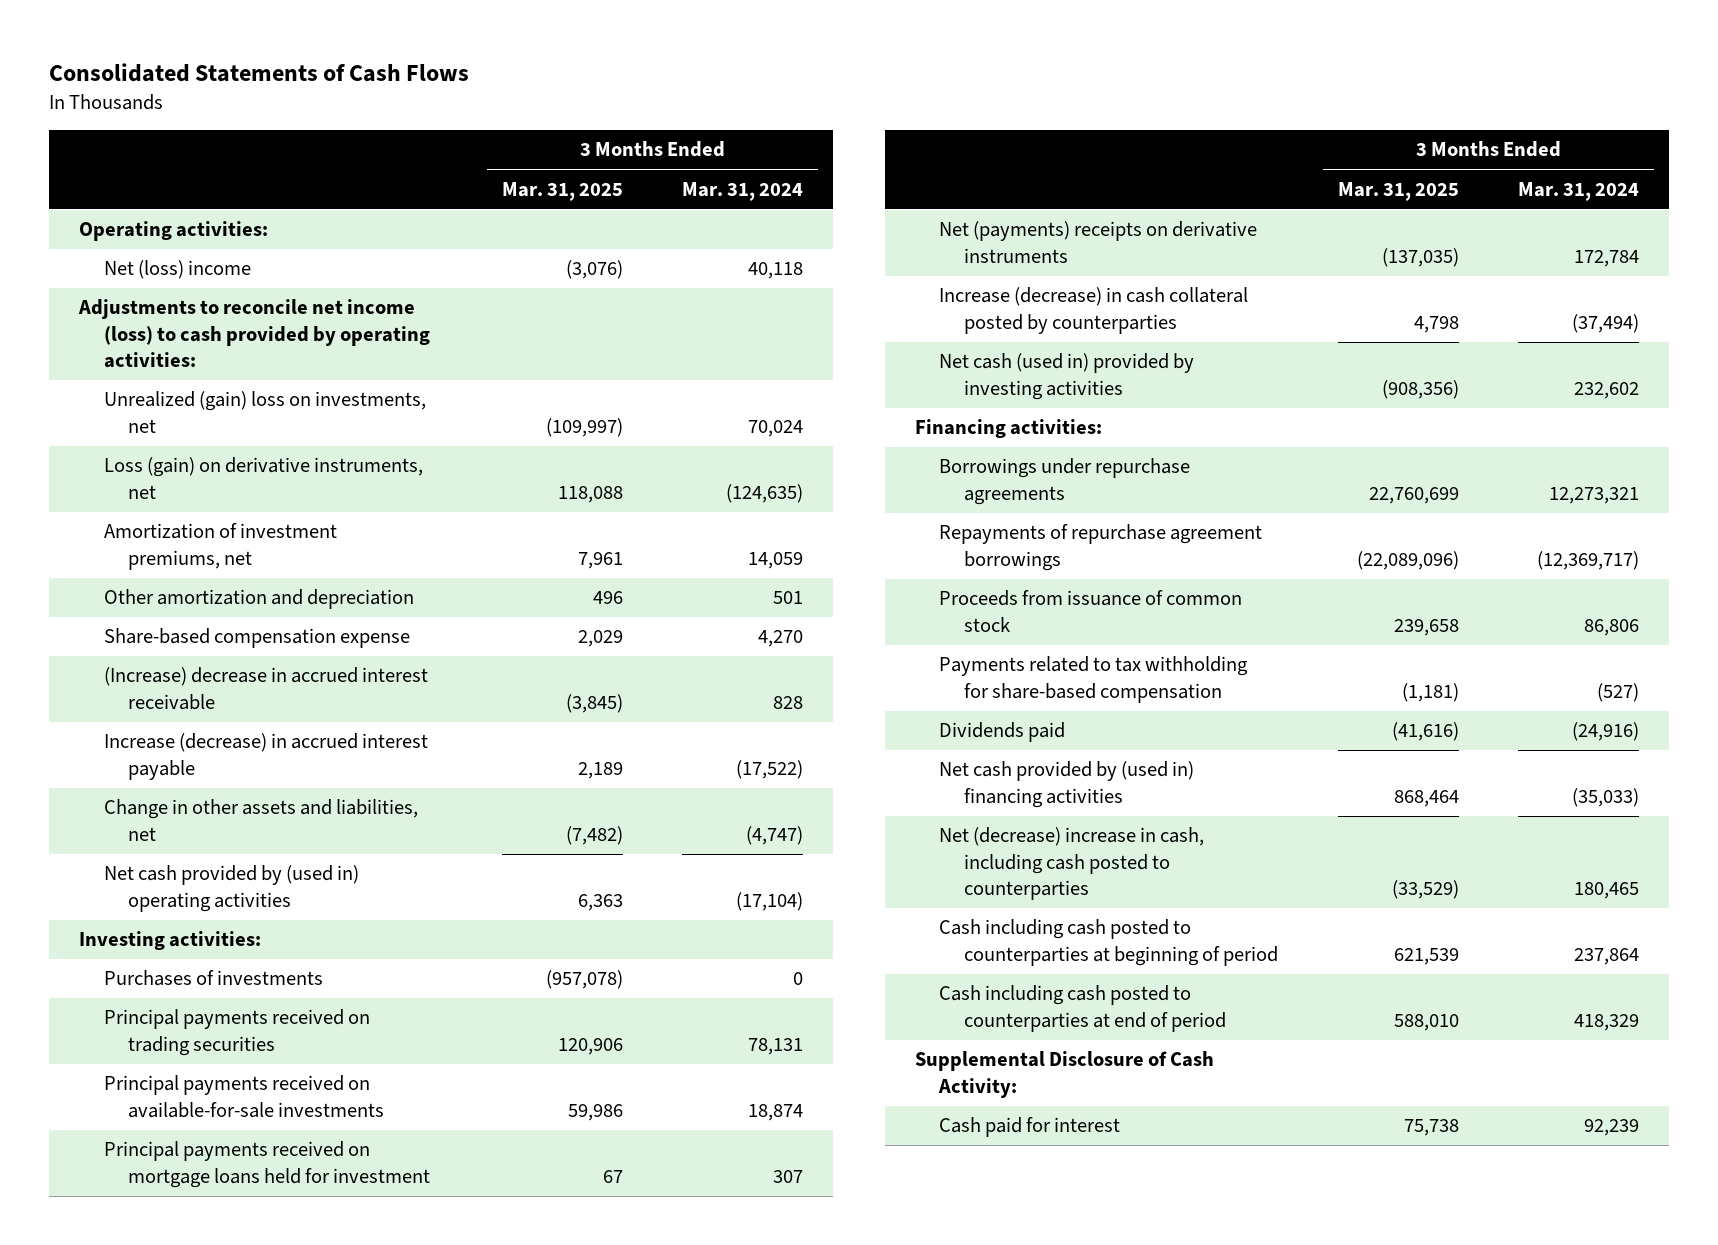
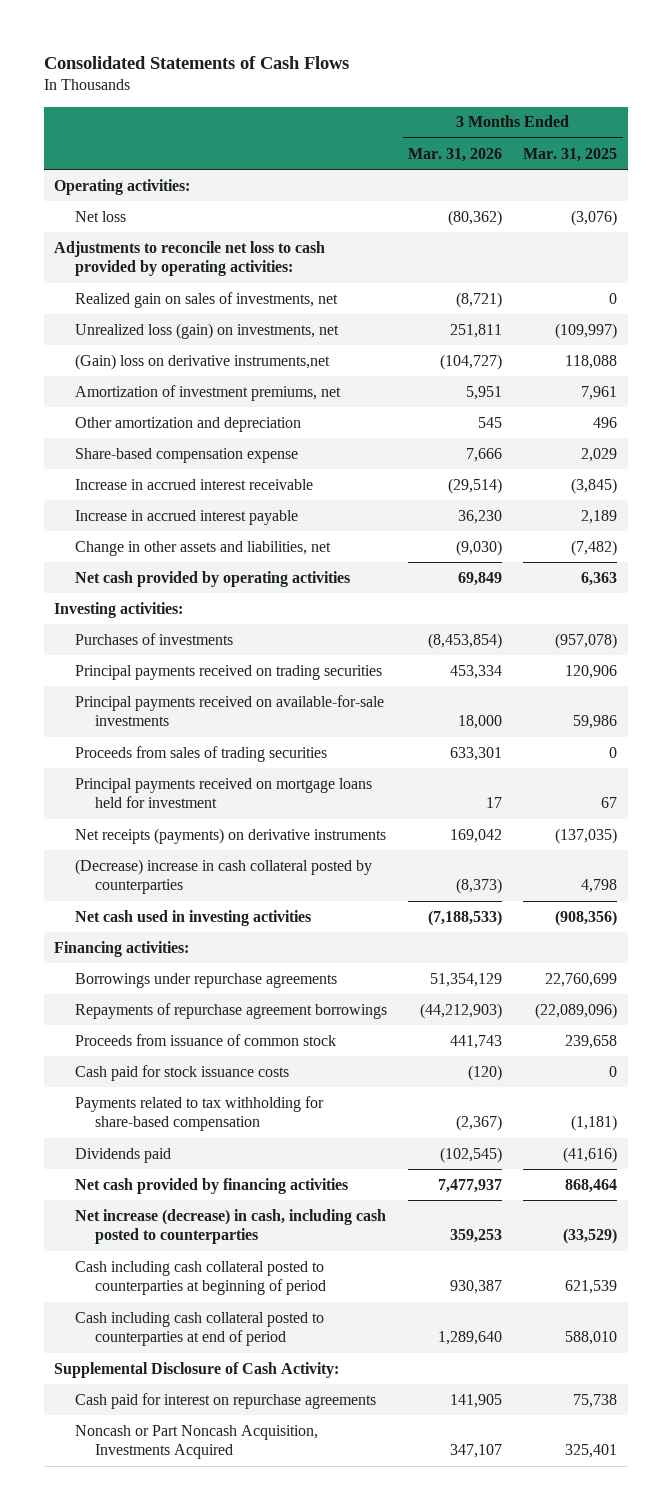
- | 3 Months Ended Mar. 31, 2025 | 3 Months Ended Mar. 31, 2024
+ | 3 Months Ended Mar. 31, 2026 | 3 Months Ended Mar. 31, 2025
- Net (loss) income | (3,076) | 40,118
- Adjustments to reconcile net income (loss) to cash provided by operating activities:
- Unrealized (gain) loss on investments, net | (109,997) | 70,024
- Loss (gain) on derivative instruments, net | 118,088 | (124,635)
+ Net loss | (80,362) | (3,076)
+ Adjustments to reconcile net loss to cash provided by operating activities:
+ Realized gain on sales of investments, net | (8,721) | 0
+ Unrealized loss (gain) on investments, net | 251,811 | (109,997)
+ (Gain) loss on derivative instruments,net | (104,727) | 118,088
- (Increase) decrease in accrued interest receivable | (3,845) | 828
- Increase (decrease) in accrued interest payable | 2,189 | (17,522)
+ Increase in accrued interest receivable | (29,514) | (3,845)
+ Increase in accrued interest payable | 36,230 | 2,189
- Net cash provided by (used in) operating activities | 6,363 | (17,104)
+ Net cash provided by operating activities | 69,849 | 6,363
+ Proceeds from sales of trading securities | 633,301 | 0
- Net (payments) receipts on derivative instruments | (137,035) | 172,784
- Increase (decrease) in cash collateral posted by counterparties | 4,798 | (37,494)
- Net cash (used in) provided by investing activities | (908,356) | 232,602
+ Net receipts (payments) on derivative instruments | 169,042 | (137,035)
+ (Decrease) increase in cash collateral posted by counterparties | (8,373) | 4,798
+ Net cash used in investing activities | (7,188,533) | (908,356)
+ Cash paid for stock issuance costs | (120) | 0
- Net cash provided by (used in) financing activities | 868,464 | (35,033)
- Net (decrease) increase in cash, including cash posted to counterparties | (33,529) | 180,465
- Cash including cash posted to counterparties at beginning of period | 621,539 | 237,864
- Cash including cash posted to counterparties at end of period | 588,010 | 418,329
+ Net cash provided by financing activities | 7,477,937 | 868,464
+ Net increase (decrease) in cash, including cash posted to counterparties | 359,253 | (33,529)
+ Cash including cash collateral posted to counterparties at beginning of period | 930,387 | 621,539
+ Cash including cash collateral posted to counterparties at end of period | 1,289,640 | 588,010
- Cash paid for interest | 75,738 | 92,239
+ Cash paid for interest on repurchase agreements | 141,905 | 75,738
+ Noncash or Part Noncash Acquisition, Investments Acquired | 347,107 | 325,401

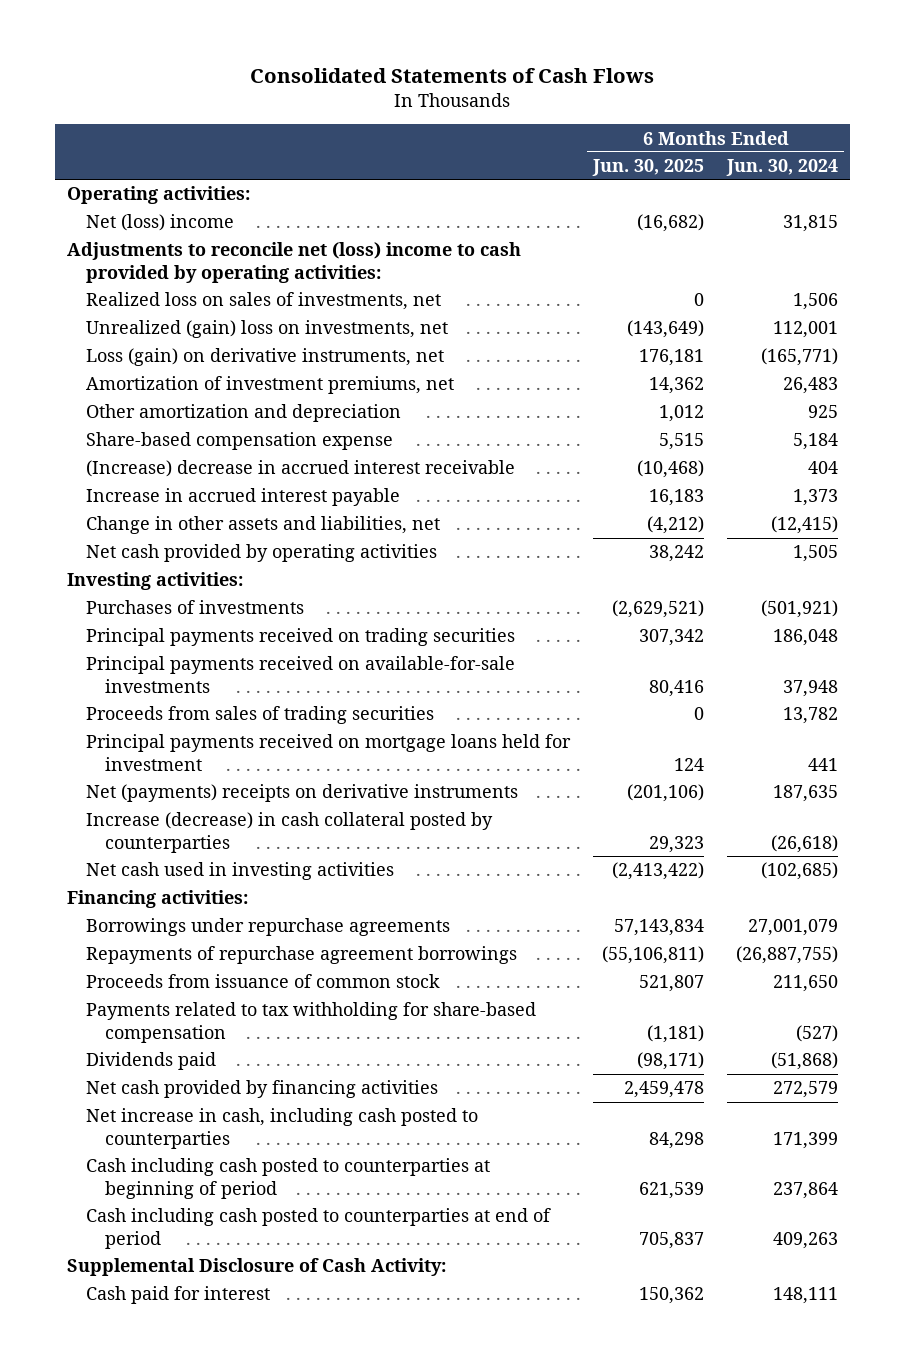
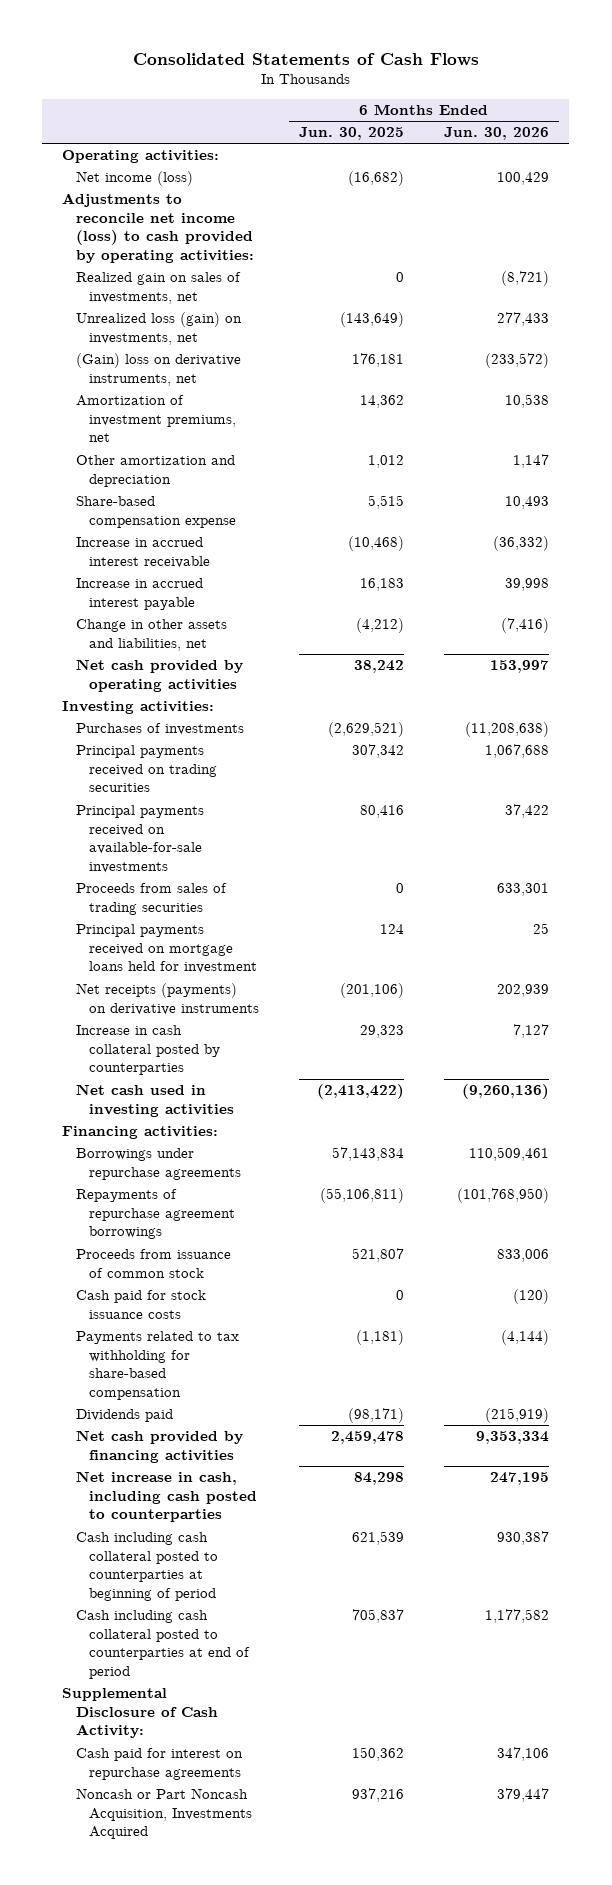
- | 6 Months Ended Jun. 30, 2025 | 6 Months Ended Jun. 30, 2024
+ | 6 Months Ended Jun. 30, 2025 | 6 Months Ended Jun. 30, 2026
- Net (loss) income | (16,682) | 31,815
- Adjustments to reconcile net (loss) income to cash provided by operating activities:
- Realized loss on sales of investments, net | 0 | 1,506
- Unrealized (gain) loss on investments, net | (143,649) | 112,001
- Loss (gain) on derivative instruments, net | 176,181 | (165,771)
+ Net income (loss) | (16,682) | 100,429
+ Adjustments to reconcile net income (loss) to cash provided by operating activities:
+ Realized gain on sales of investments, net | 0 | (8,721)
+ Unrealized loss (gain) on investments, net | (143,649) | 277,433
+ (Gain) loss on derivative instruments, net | 176,181 | (233,572)
- (Increase) decrease in accrued interest receivable | (10,468) | 404
+ Increase in accrued interest receivable | (10,468) | (36,332)
- Net (payments) receipts on derivative instruments | (201,106) | 187,635
- Increase (decrease) in cash collateral posted by counterparties | 29,323 | (26,618)
+ Net receipts (payments) on derivative instruments | (201,106) | 202,939
+ Increase in cash collateral posted by counterparties | 29,323 | 7,127
+ Cash paid for stock issuance costs | 0 | (120)
- Cash including cash posted to counterparties at beginning of period | 621,539 | 237,864
- Cash including cash posted to counterparties at end of period | 705,837 | 409,263
+ Cash including cash collateral posted to counterparties at beginning of period | 621,539 | 930,387
+ Cash including cash collateral posted to counterparties at end of period | 705,837 | 1,177,582
- Cash paid for interest | 150,362 | 148,111
+ Cash paid for interest on repurchase agreements | 150,362 | 347,106
+ Noncash or Part Noncash Acquisition, Investments Acquired | 937,216 | 379,447

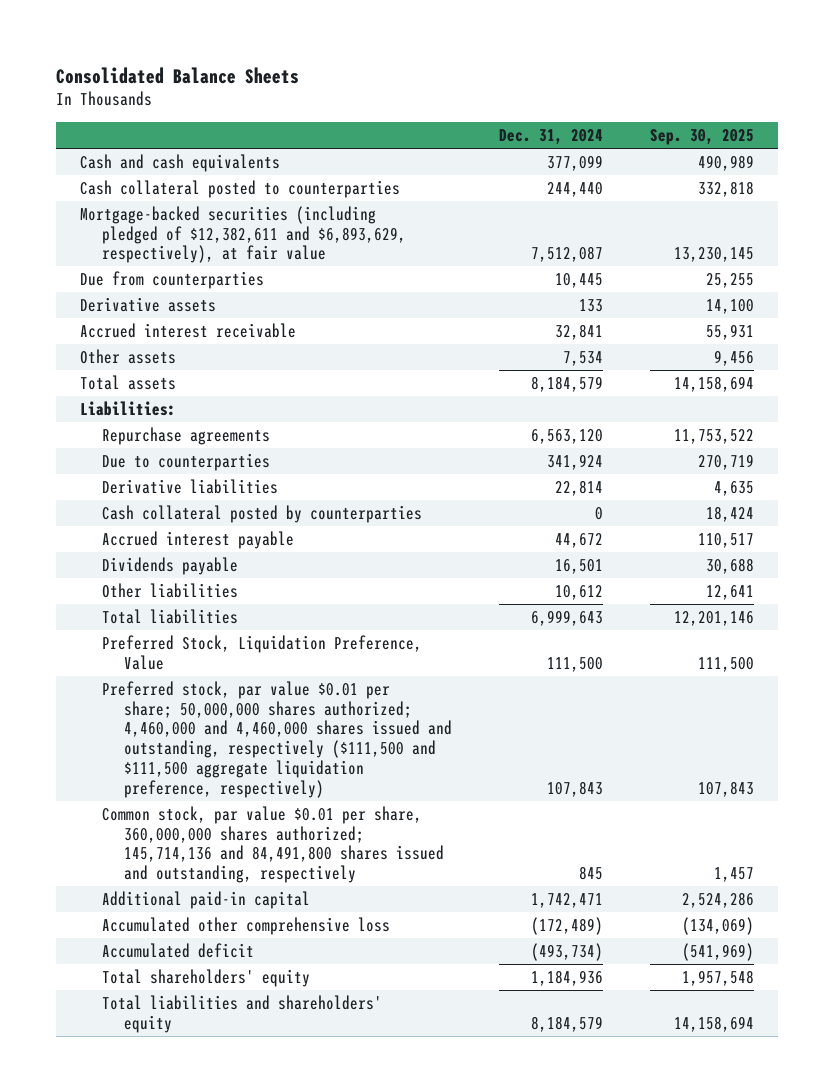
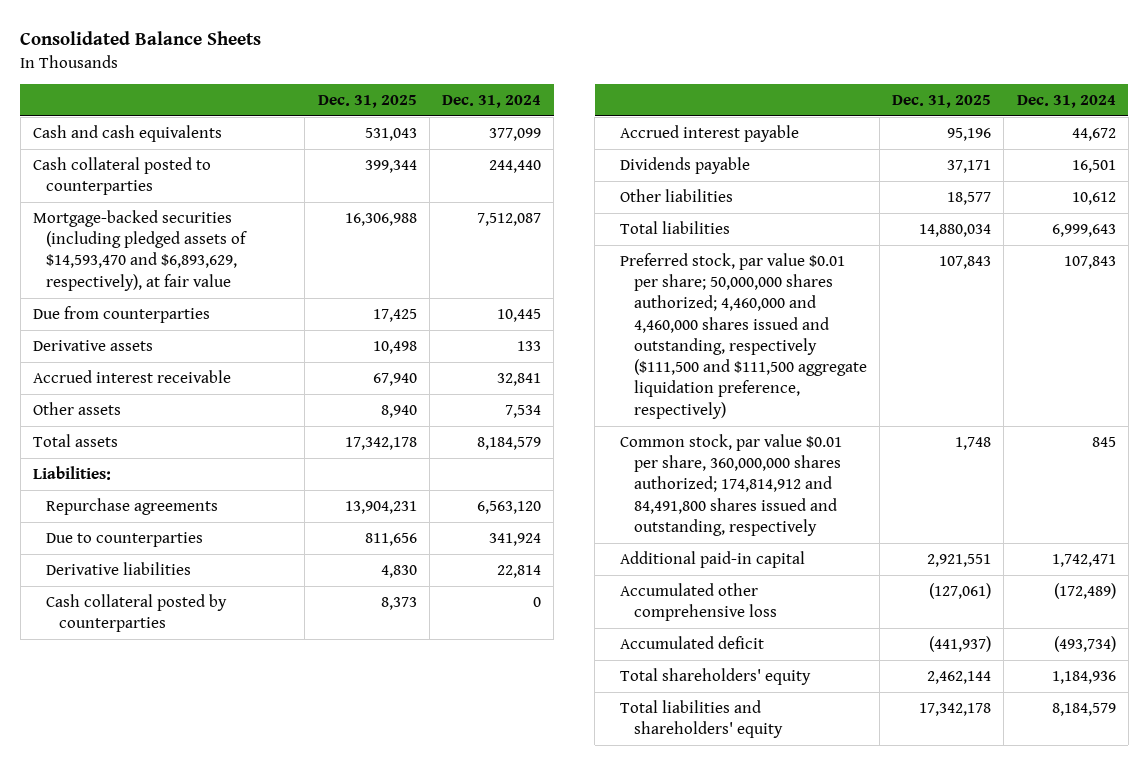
- | Dec. 31, 2024 | Sep. 30, 2025
+ | Dec. 31, 2025 | Dec. 31, 2024
- Mortgage-backed securities (including pledged of $12,382,611 and $6,893,629, respectively), at fair value | 7,512,087 | 13,230,145
+ Mortgage-backed securities (including pledged assets of $14,593,470 and $6,893,629, respectively), at fair value | 16,306,988 | 7,512,087
- Preferred Stock, Liquidation Preference, Value | 111,500 | 111,500
- Common stock, par value $0.01 per share, 360,000,000 shares authorized; 145,714,136 and 84,491,800 shares issued and outstanding, respectively | 845 | 1,457
+ Common stock, par value $0.01 per share, 360,000,000 shares authorized; 174,814,912 and 84,491,800 shares issued and outstanding, respectively | 1,748 | 845

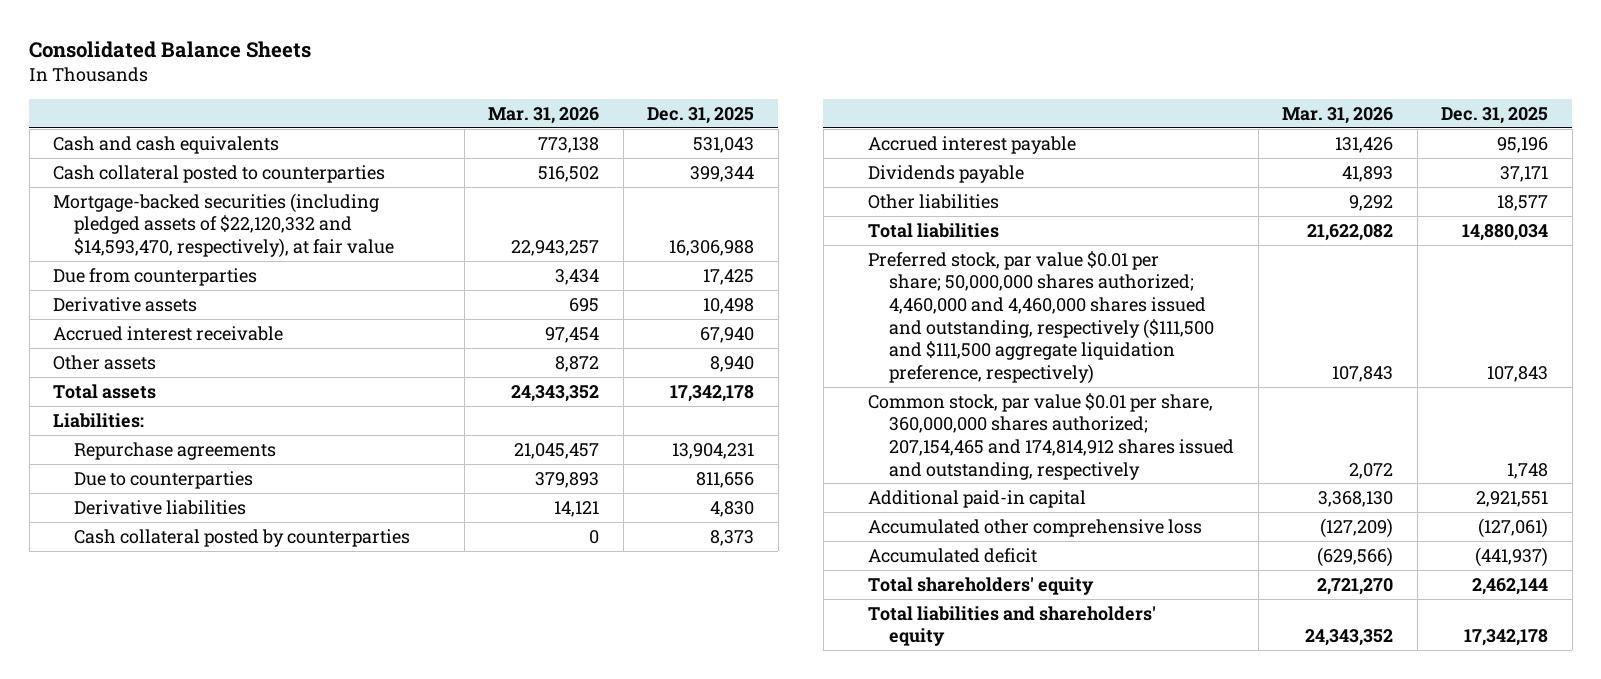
- | Dec. 31, 2025 | Dec. 31, 2024
+ | Mar. 31, 2026 | Dec. 31, 2025
- Mortgage-backed securities (including pledged assets of $14,593,470 and $6,893,629, respectively), at fair value | 16,306,988 | 7,512,087
+ Mortgage-backed securities (including pledged assets of $22,120,332 and $14,593,470, respectively), at fair value | 22,943,257 | 16,306,988
- Common stock, par value $0.01 per share, 360,000,000 shares authorized; 174,814,912 and 84,491,800 shares issued and outstanding, respectively | 1,748 | 845
+ Common stock, par value $0.01 per share, 360,000,000 shares authorized; 207,154,465 and 174,814,912 shares issued and outstanding, respectively | 2,072 | 1,748

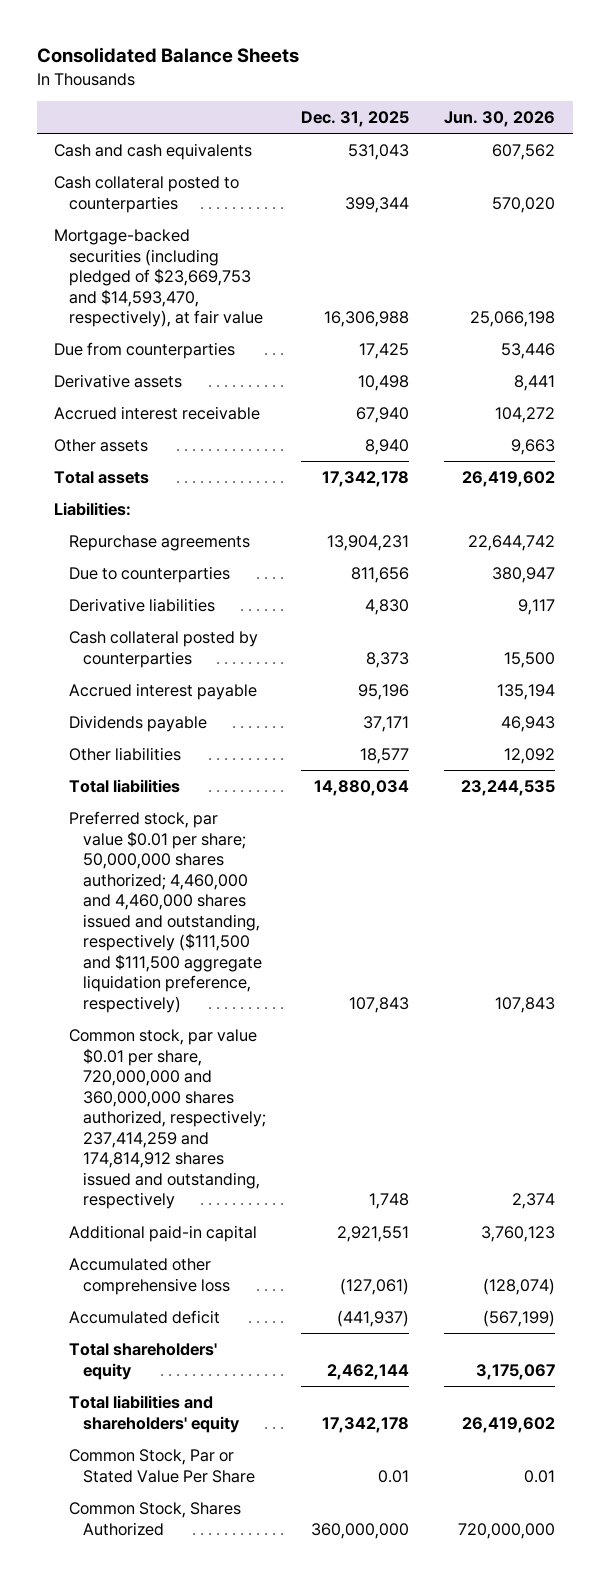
- | Mar. 31, 2026 | Dec. 31, 2025
+ | Dec. 31, 2025 | Jun. 30, 2026
- Mortgage-backed securities (including pledged assets of $22,120,332 and $14,593,470, respectively), at fair value | 22,943,257 | 16,306,988
+ Mortgage-backed securities (including pledged of $23,669,753 and $14,593,470, respectively), at fair value | 16,306,988 | 25,066,198
- Common stock, par value $0.01 per share, 360,000,000 shares authorized; 207,154,465 and 174,814,912 shares issued and outstanding, respectively | 2,072 | 1,748
+ Common stock, par value $0.01 per share, 720,000,000 and 360,000,000 shares authorized, respectively; 237,414,259 and 174,814,912 shares issued and outstanding, respectively | 1,748 | 2,374
+ Common Stock, Par or Stated Value Per Share | 0.01 | 0.01
+ Common Stock, Shares Authorized | 360,000,000 | 720,000,000

